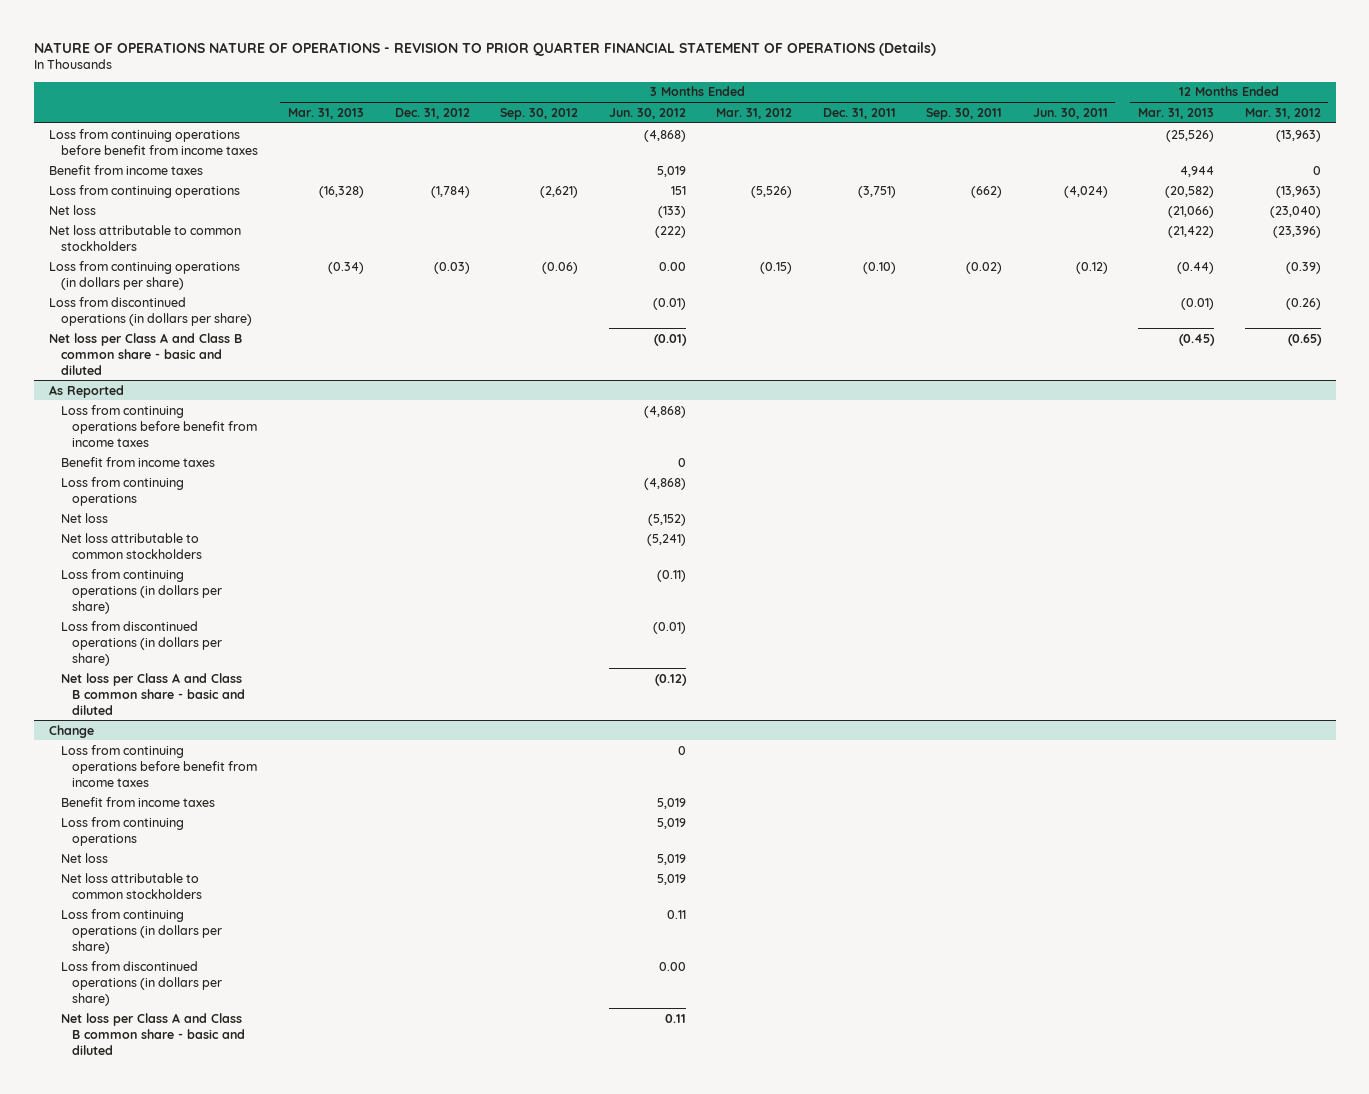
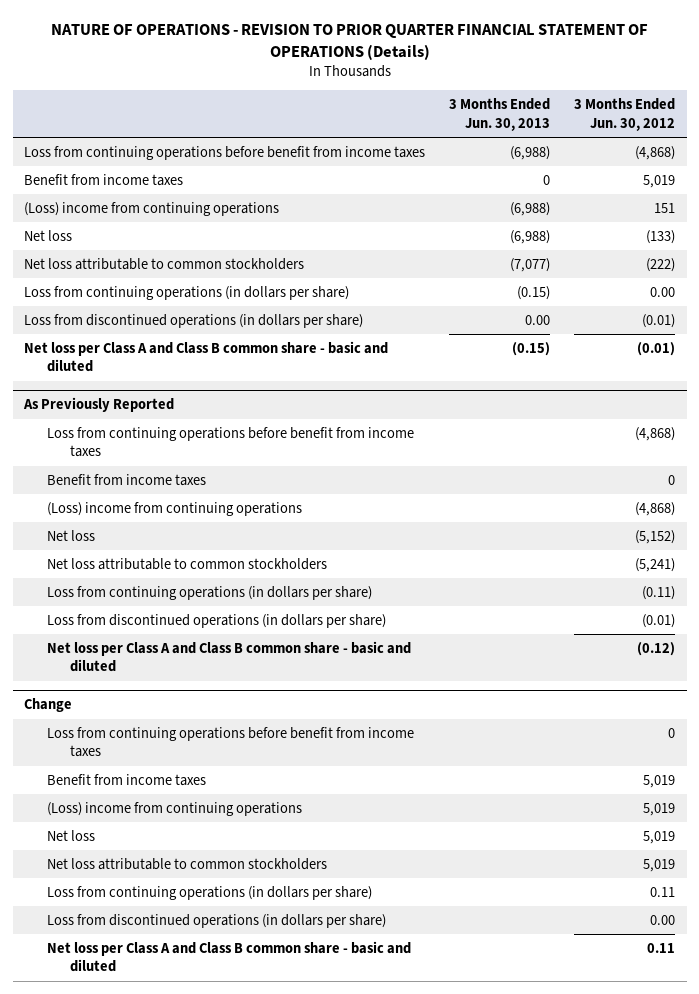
- NATURE OF OPERATIONS NATURE OF OPERATIONS - REVISION TO PRIOR QUARTER FINANCIAL STATEMENT OF OPERATIONS (Details)
+ NATURE OF OPERATIONS - REVISION TO PRIOR QUARTER FINANCIAL STATEMENT OF OPERATIONS (Details)
- | 3 Months Ended Mar. 31, 2013 | 3 Months Ended Dec. 31, 2012 | 3 Months Ended Sep. 30, 2012 | 3 Months Ended Jun. 30, 2012 | 3 Months Ended Mar. 31, 2012 | 3 Months Ended Dec. 31, 2011 | 3 Months Ended Sep. 30, 2011 | 3 Months Ended Jun. 30, 2011 | 12 Months Ended Mar. 31, 2013 | 12 Months Ended Mar. 31, 2012
+ | 3 Months Ended Jun. 30, 2013 | 3 Months Ended Jun. 30, 2012
- Loss from continuing operations | (16,328) | (1,784) | (2,621) | 151 | (5,526) | (3,751) | (662) | (4,024) | (20,582) | (13,963)
+ (Loss) income from continuing operations | (6,988) | 151
- As Reported
+ As Previously Reported
- Loss from continuing operations | | | | (4,868) | | | | | |
+ (Loss) income from continuing operations | | (4,868)
@ Change
- Loss from continuing operations | | | | 5,019 | | | | | |
+ (Loss) income from continuing operations | | 5,019

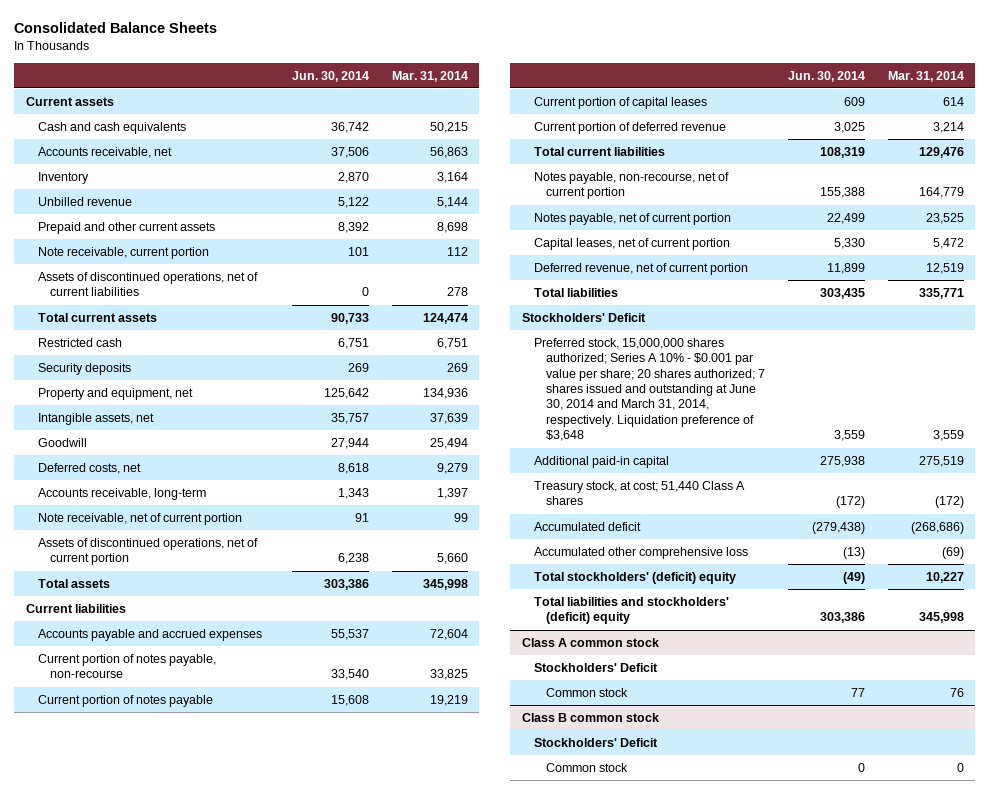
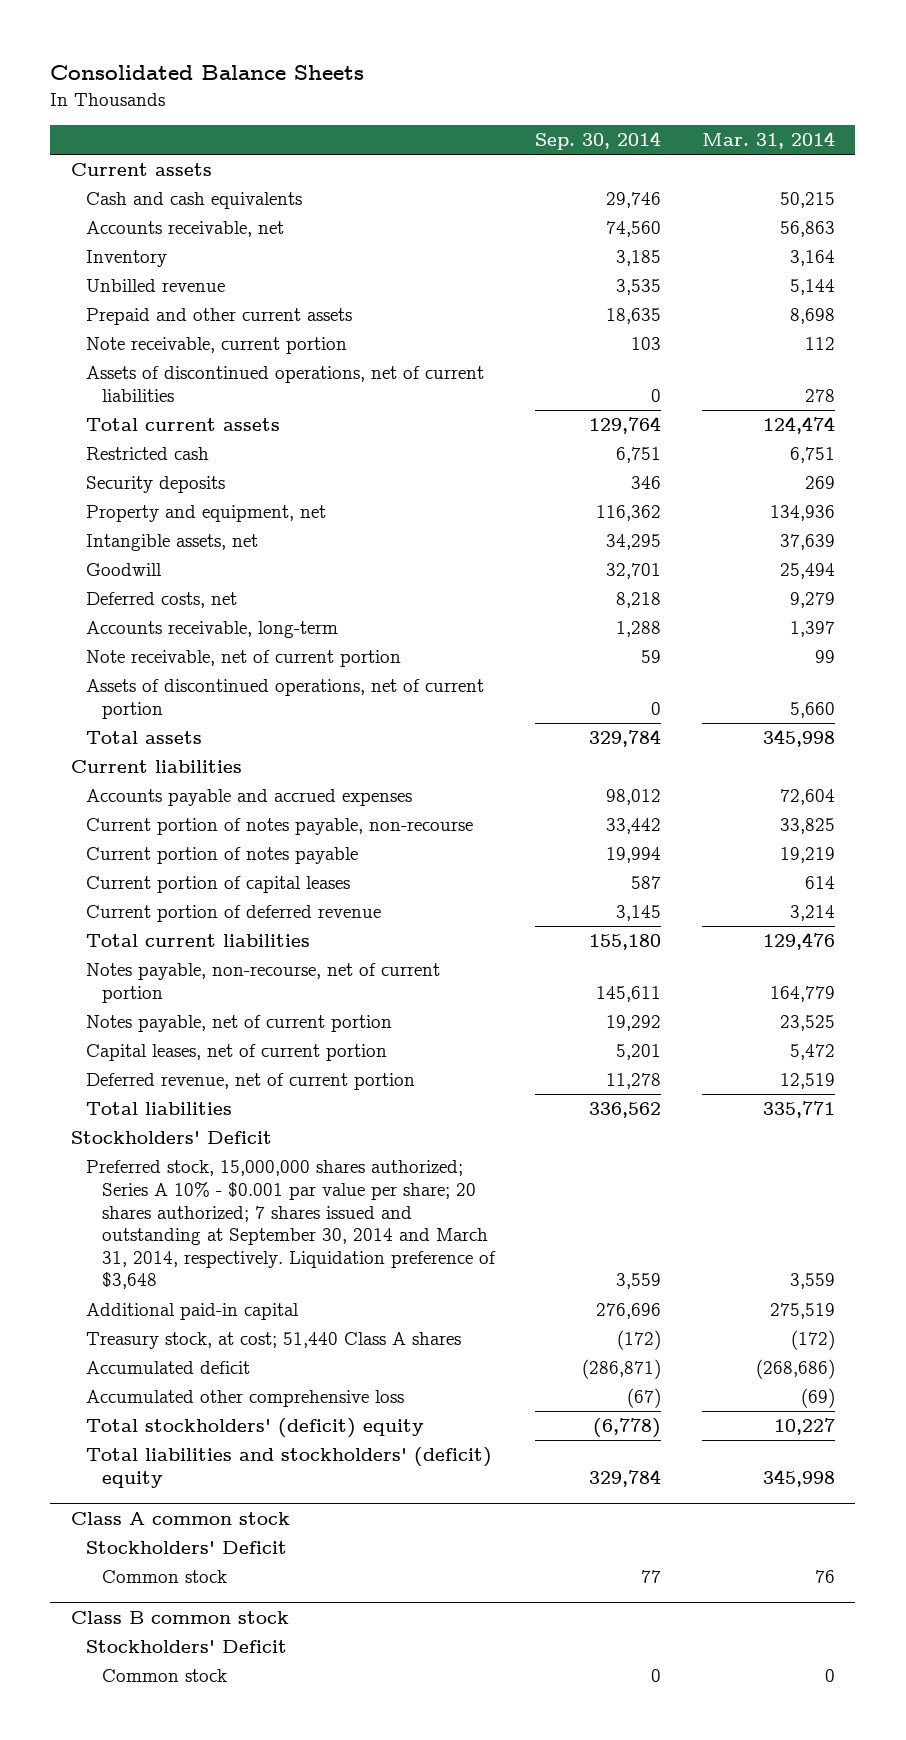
- | Jun. 30, 2014 | Mar. 31, 2014
+ | Sep. 30, 2014 | Mar. 31, 2014
- Preferred stock, 15,000,000 shares authorized; Series A 10% - $0.001 par value per share; 20 shares authorized; 7 shares issued and outstanding at June 30, 2014 and March 31, 2014, respectively. Liquidation preference of $3,648 | 3,559 | 3,559
+ Preferred stock, 15,000,000 shares authorized; Series A 10% - $0.001 par value per share; 20 shares authorized; 7 shares issued and outstanding at September 30, 2014 and March 31, 2014, respectively. Liquidation preference of $3,648 | 3,559 | 3,559

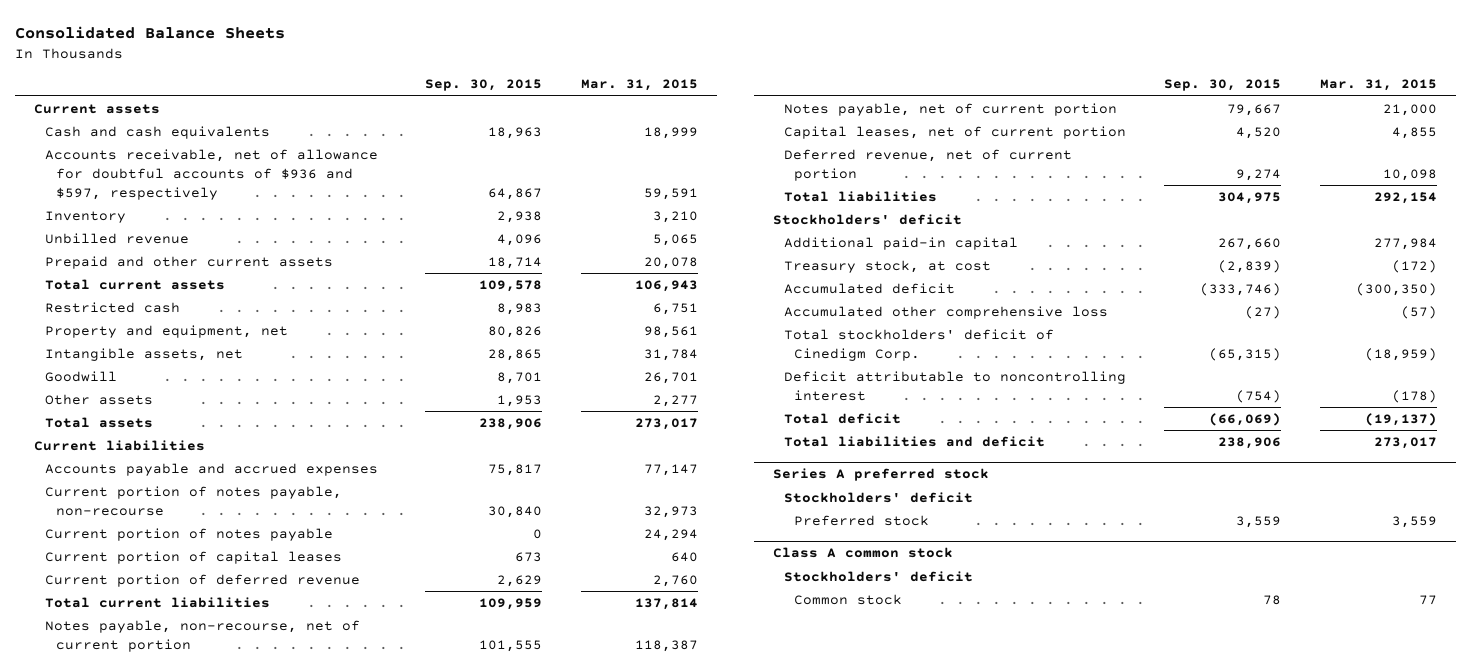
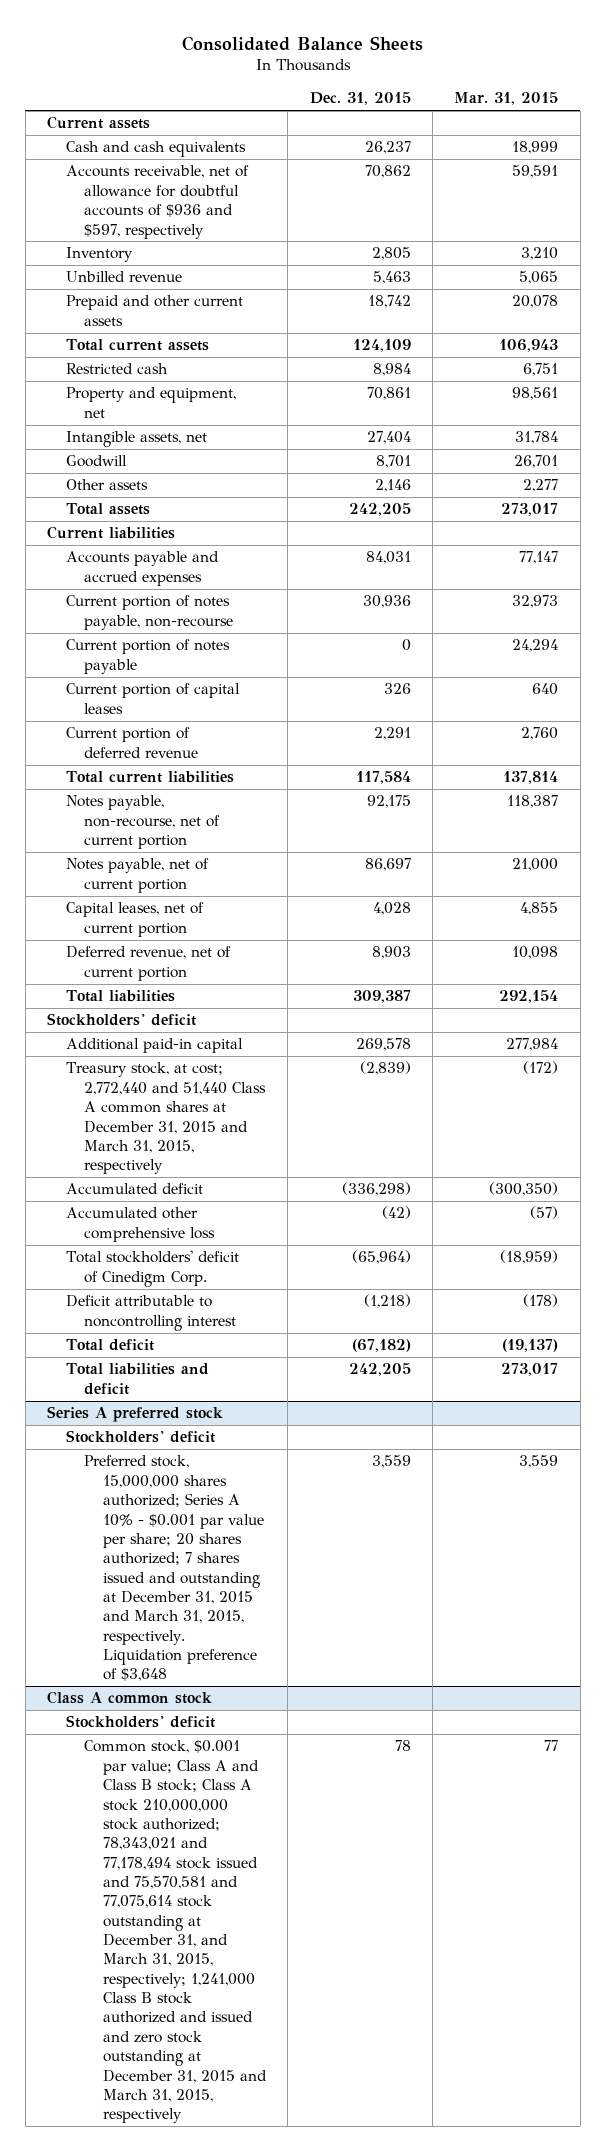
- | Sep. 30, 2015 | Mar. 31, 2015
+ | Dec. 31, 2015 | Mar. 31, 2015
- Treasury stock, at cost | (2,839) | (172)
+ Treasury stock, at cost; 2,772,440 and 51,440 Class A common shares at December 31, 2015 and March 31, 2015, respectively | (2,839) | (172)
@ Series A preferred stock
- Preferred stock | 3,559 | 3,559
+ Preferred stock, 15,000,000 shares authorized; Series A 10% - $0.001 par value per share; 20 shares authorized; 7 shares issued and outstanding at December 31, 2015 and March 31, 2015, respectively. Liquidation preference of $3,648 | 3,559 | 3,559
@ Class A common stock
- Common stock | 78 | 77
+ Common stock, $0.001 par value; Class A and Class B stock; Class A stock 210,000,000 stock authorized; 78,343,021 and 77,178,494 stock issued and 75,570,581 and 77,075,614 stock outstanding at December 31, and March 31, 2015, respectively; 1,241,000 Class B stock authorized and issued and zero stock outstanding at December 31, 2015 and March 31, 2015, respectively | 78 | 77

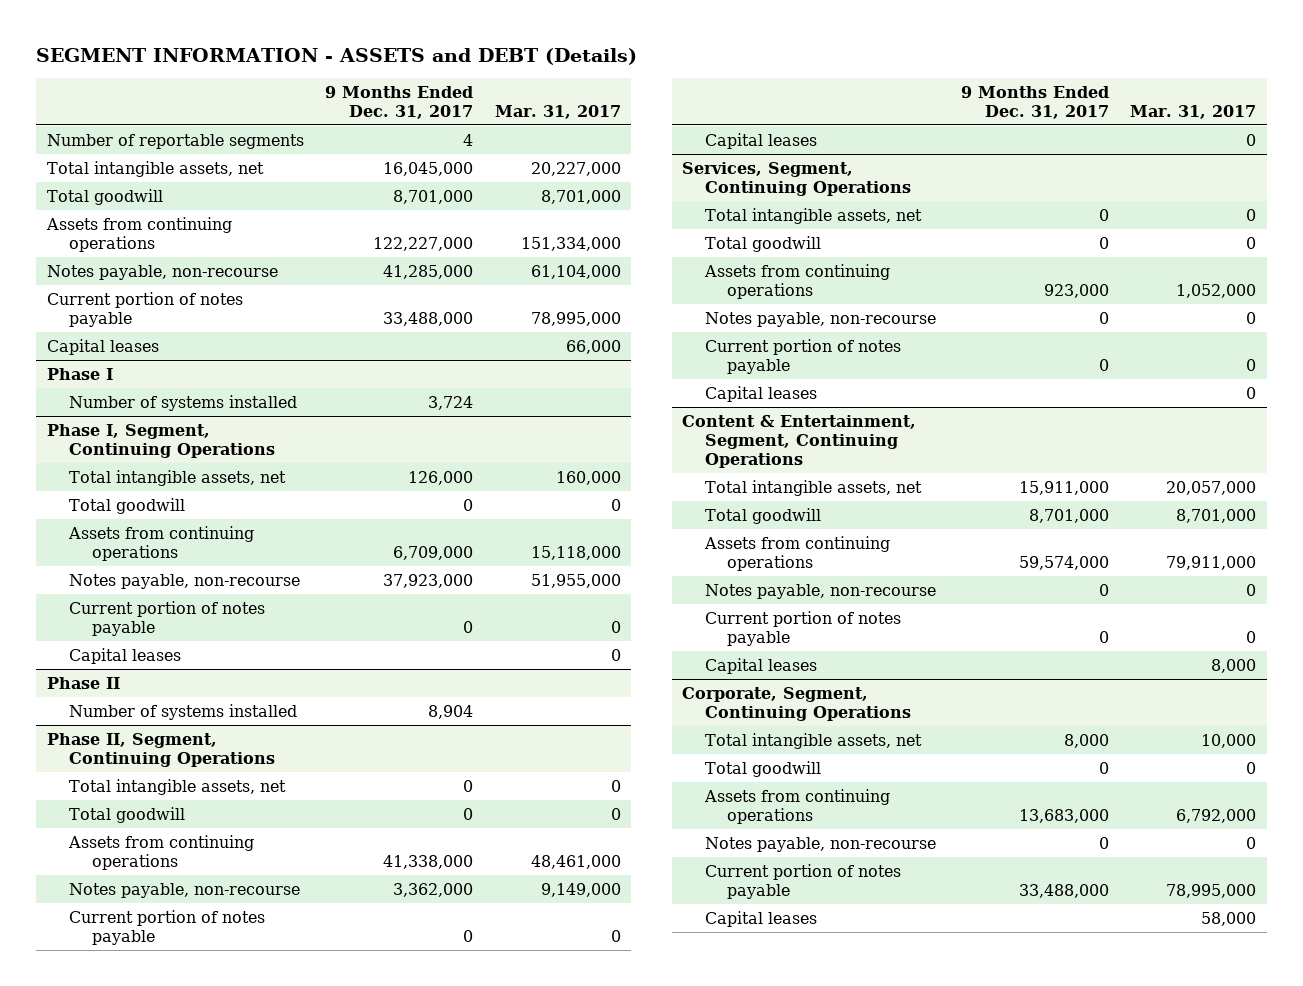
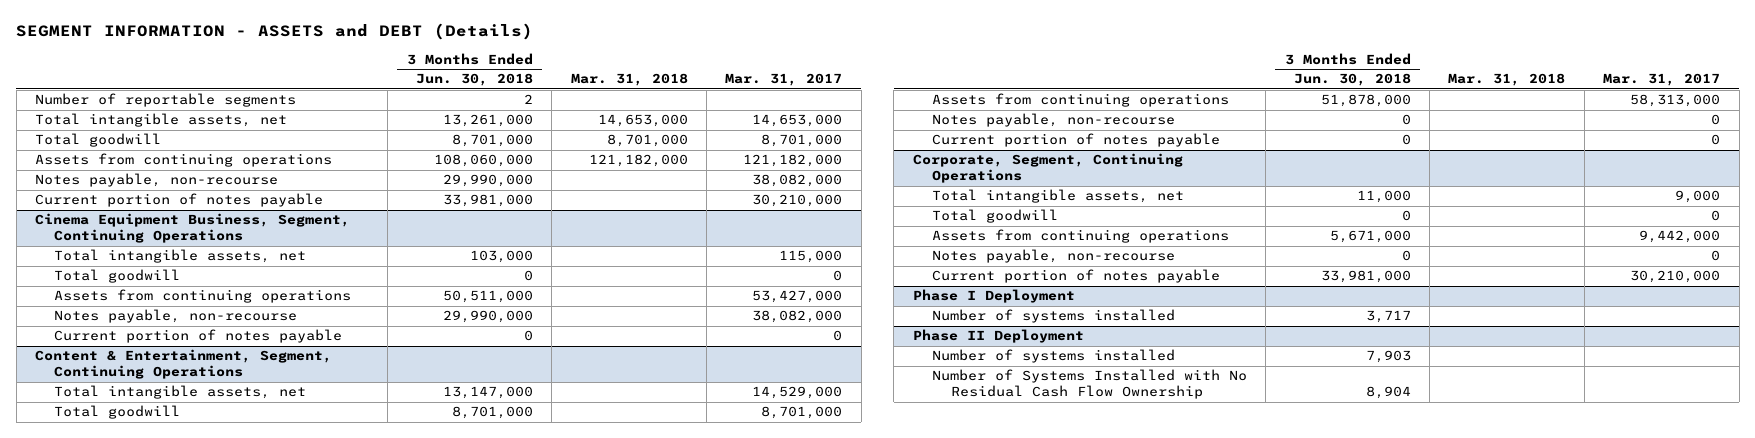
- | 9 Months Ended Dec. 31, 2017 | Mar. 31, 2017
+ | 3 Months Ended Jun. 30, 2018 | Mar. 31, 2018 | Mar. 31, 2017
- Total intangible assets, net | 16,045,000 | 20,227,000
+ Total intangible assets, net | 13,261,000 | 14,653,000 | 14,653,000
- Assets from continuing operations | 122,227,000 | 151,334,000
- Notes payable, non-recourse | 41,285,000 | 61,104,000
- Current portion of notes payable | 33,488,000 | 78,995,000
- Capital leases | | 66,000
- Phase I
- Number of systems installed | 3,724 |
- Phase I, Segment, Continuing Operations
- Total intangible assets, net | 126,000 | 160,000
- Total goodwill | 0 | 0
- Assets from continuing operations | 6,709,000 | 15,118,000
- Notes payable, non-recourse | 37,923,000 | 51,955,000
- Current portion of notes payable | 0 | 0
- Capital leases | | 0
- Phase II
- Number of systems installed | 8,904 |
- Phase II, Segment, Continuing Operations
- Total intangible assets, net | 0 | 0
- Total goodwill | 0 | 0
- Assets from continuing operations | 41,338,000 | 48,461,000
- Notes payable, non-recourse | 3,362,000 | 9,149,000
- Current portion of notes payable | 0 | 0
- Capital leases | | 0
- Services, Segment, Continuing Operations
- Total intangible assets, net | 0 | 0
+ Assets from continuing operations | 108,060,000 | 121,182,000 | 121,182,000
+ Notes payable, non-recourse | 29,990,000 | | 38,082,000
+ Current portion of notes payable | 33,981,000 | | 30,210,000
+ Cinema Equipment Business, Segment, Continuing Operations
+ Total intangible assets, net | 103,000 | | 115,000
- Assets from continuing operations | 923,000 | 1,052,000
- Notes payable, non-recourse | 0 | 0
+ Assets from continuing operations | 50,511,000 | | 53,427,000
+ Notes payable, non-recourse | 29,990,000 | | 38,082,000
- Capital leases | | 0
@ Content & Entertainment, Segment, Continuing Operations
- Total intangible assets, net | 15,911,000 | 20,057,000
+ Total intangible assets, net | 13,147,000 | | 14,529,000
- Assets from continuing operations | 59,574,000 | 79,911,000
+ Assets from continuing operations | 51,878,000 | | 58,313,000
- Capital leases | | 8,000
@ Corporate, Segment, Continuing Operations
- Total intangible assets, net | 8,000 | 10,000
+ Total intangible assets, net | 11,000 | | 9,000
- Assets from continuing operations | 13,683,000 | 6,792,000
+ Assets from continuing operations | 5,671,000 | | 9,442,000
- Current portion of notes payable | 33,488,000 | 78,995,000
- Capital leases | | 58,000
+ Current portion of notes payable | 33,981,000 | | 30,210,000
+ Phase I Deployment
+ Number of systems installed | 3,717 | |
+ Phase II Deployment
+ Number of systems installed | 7,903 | |
+ Number of Systems Installed with No Residual Cash Flow Ownership | 8,904 | |

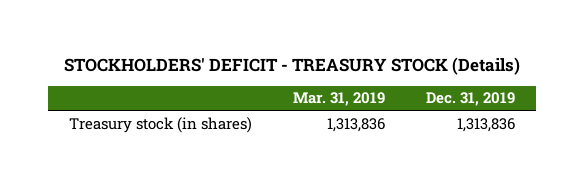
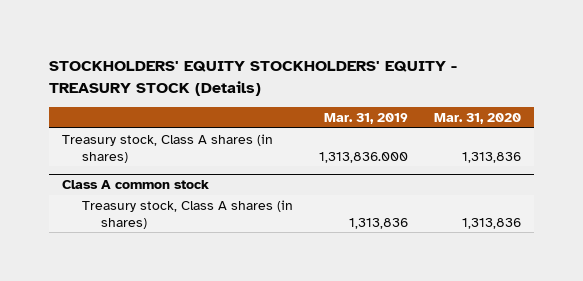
- STOCKHOLDERS' DEFICIT - TREASURY STOCK (Details)
+ STOCKHOLDERS' EQUITY STOCKHOLDERS' EQUITY - TREASURY STOCK (Details)
- | Mar. 31, 2019 | Dec. 31, 2019
+ | Mar. 31, 2019 | Mar. 31, 2020
- Treasury stock (in shares) | 1,313,836 | 1,313,836
+ Treasury stock, Class A shares (in shares) | 1,313,836.000 | 1,313,836
+ Class A common stock
+ Treasury stock, Class A shares (in shares) | 1,313,836 | 1,313,836

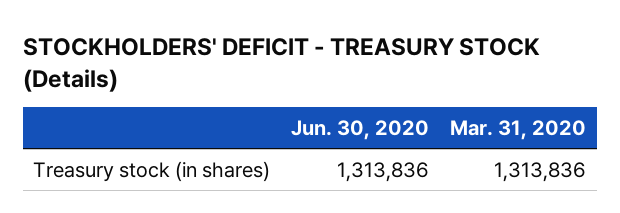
- STOCKHOLDERS' EQUITY STOCKHOLDERS' EQUITY - TREASURY STOCK (Details)
+ STOCKHOLDERS' DEFICIT - TREASURY STOCK (Details)
- | Mar. 31, 2019 | Mar. 31, 2020
+ | Jun. 30, 2020 | Mar. 31, 2020
- Treasury stock, Class A shares (in shares) | 1,313,836.000 | 1,313,836
- Class A common stock
- Treasury stock, Class A shares (in shares) | 1,313,836 | 1,313,836
+ Treasury stock (in shares) | 1,313,836 | 1,313,836

